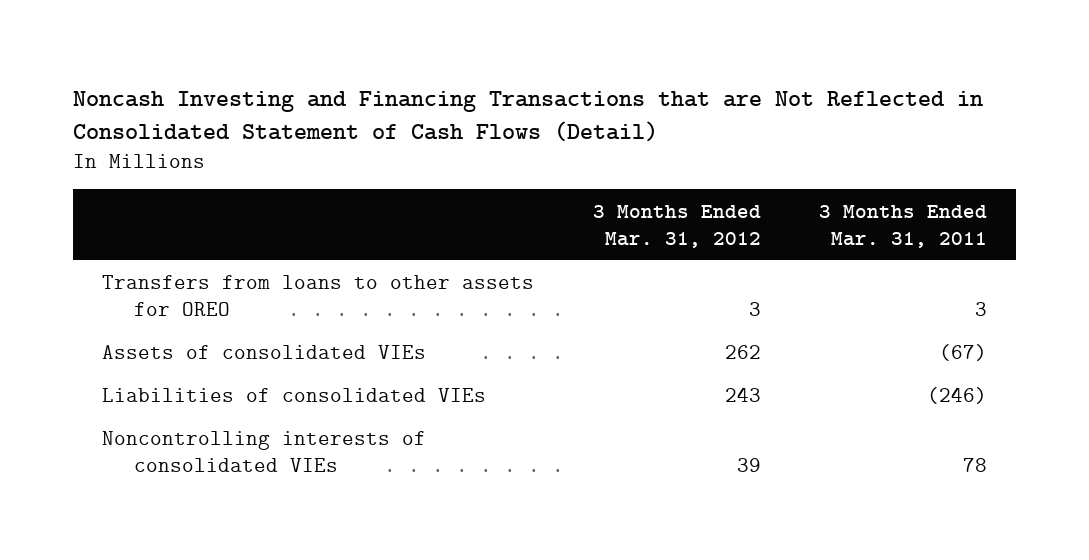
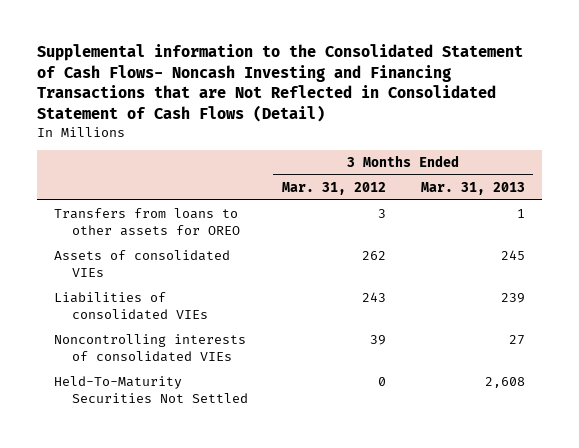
- Noncash Investing and Financing Transactions that are Not Reflected in Consolidated Statement of Cash Flows (Detail)
+ Supplemental information to the Consolidated Statement of Cash Flows- Noncash Investing and Financing Transactions that are Not Reflected in Consolidated Statement of Cash Flows (Detail)
- | 3 Months Ended Mar. 31, 2012 | 3 Months Ended Mar. 31, 2011
+ | 3 Months Ended Mar. 31, 2012 | 3 Months Ended Mar. 31, 2013
+ Held-To-Maturity Securities Not Settled | 0 | 2,608

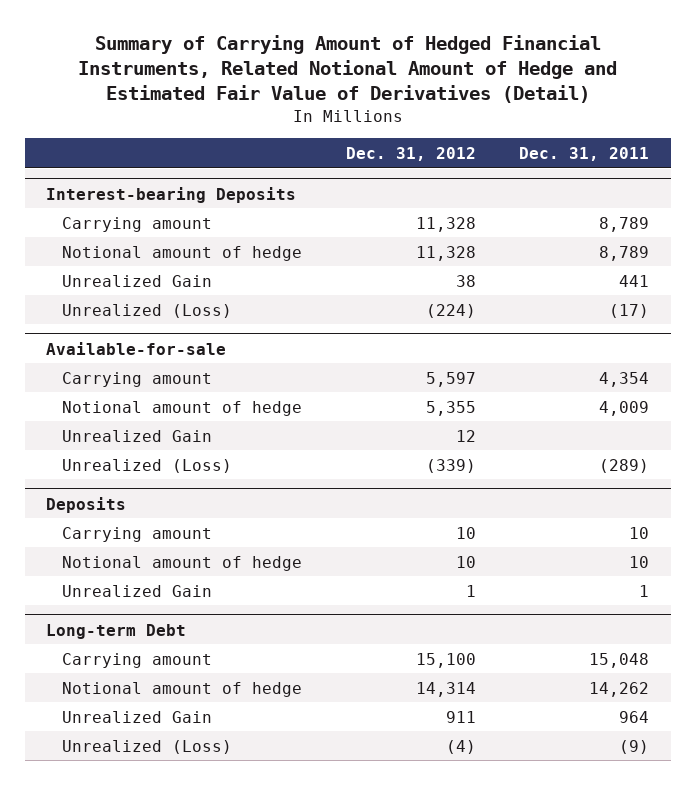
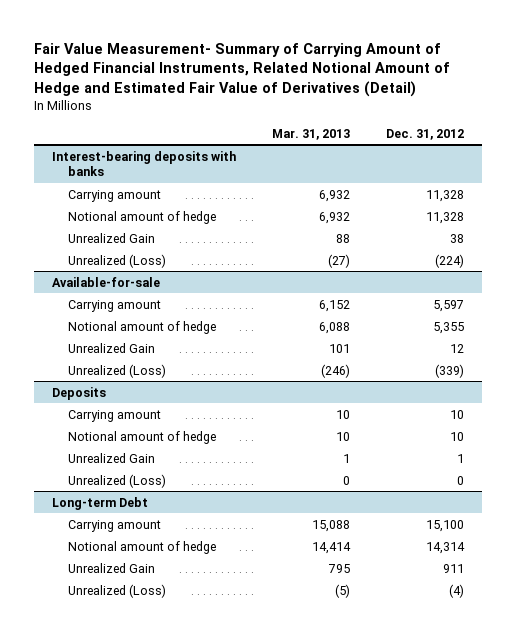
- Summary of Carrying Amount of Hedged Financial Instruments, Related Notional Amount of Hedge and Estimated Fair Value of Derivatives (Detail)
+ Fair Value Measurement- Summary of Carrying Amount of Hedged Financial Instruments, Related Notional Amount of Hedge and Estimated Fair Value of Derivatives (Detail)
- | Dec. 31, 2012 | Dec. 31, 2011
+ | Mar. 31, 2013 | Dec. 31, 2012
- Interest-bearing Deposits
+ Interest-bearing deposits with banks
@ Deposits
+ Unrealized (Loss) | 0 | 0

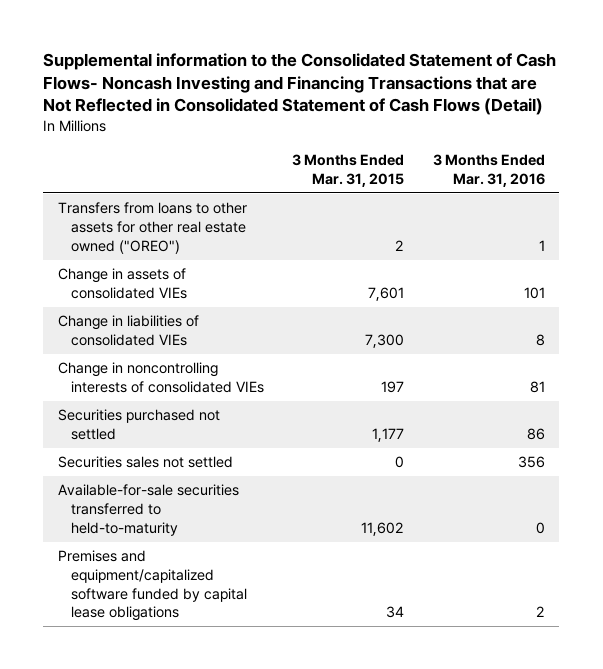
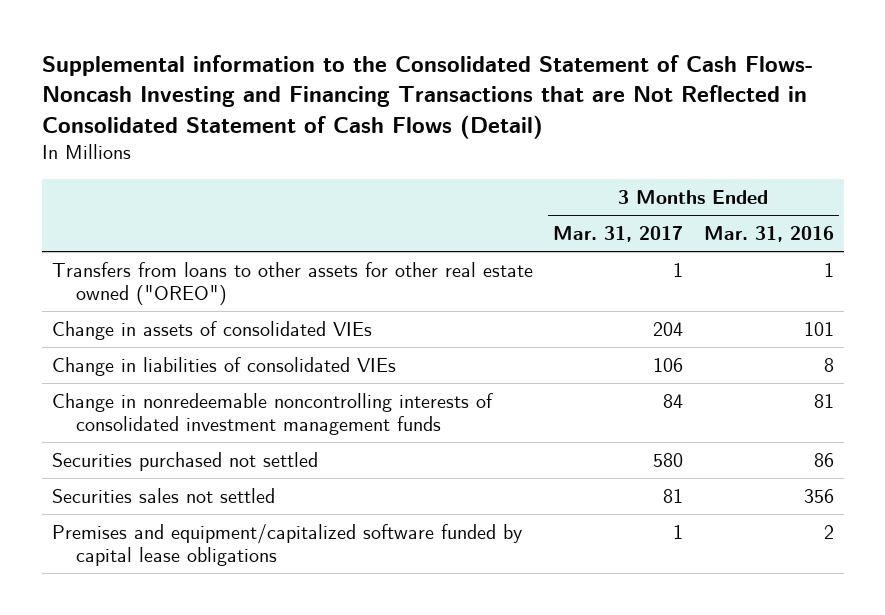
- | 3 Months Ended Mar. 31, 2015 | 3 Months Ended Mar. 31, 2016
+ | 3 Months Ended Mar. 31, 2017 | 3 Months Ended Mar. 31, 2016
- Change in noncontrolling interests of consolidated VIEs | 197 | 81
+ Change in nonredeemable noncontrolling interests of consolidated investment management funds | 84 | 81
- Available-for-sale securities transferred to held-to-maturity | 11,602 | 0

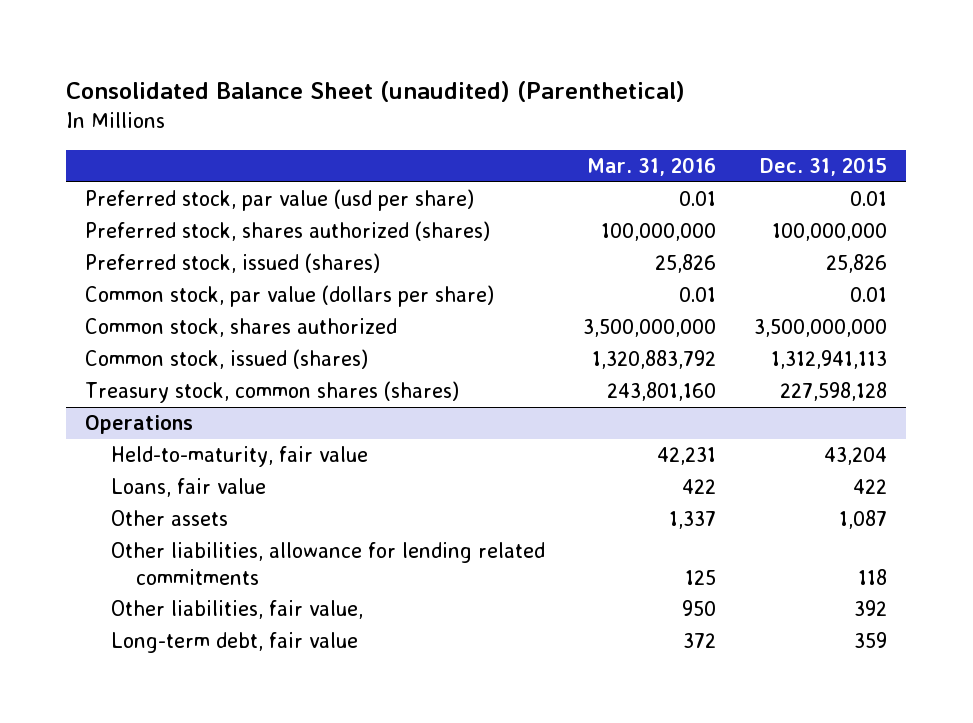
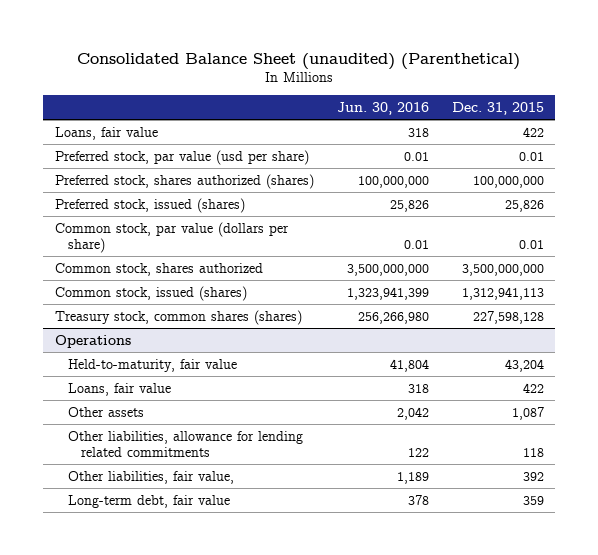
- | Mar. 31, 2016 | Dec. 31, 2015
+ | Jun. 30, 2016 | Dec. 31, 2015
+ Loans, fair value | 318 | 422

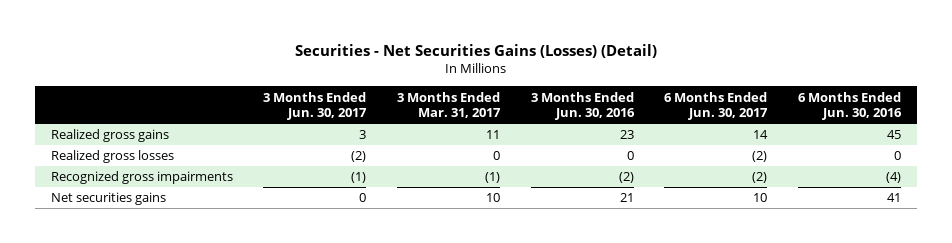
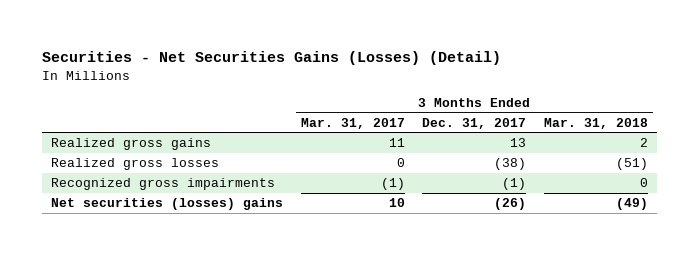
- | 3 Months Ended Jun. 30, 2017 | 3 Months Ended Mar. 31, 2017 | 3 Months Ended Jun. 30, 2016 | 6 Months Ended Jun. 30, 2017 | 6 Months Ended Jun. 30, 2016
+ | 3 Months Ended Mar. 31, 2017 | 3 Months Ended Dec. 31, 2017 | 3 Months Ended Mar. 31, 2018
- Net securities gains | 0 | 10 | 21 | 10 | 41
+ Net securities (losses) gains | 10 | (26) | (49)

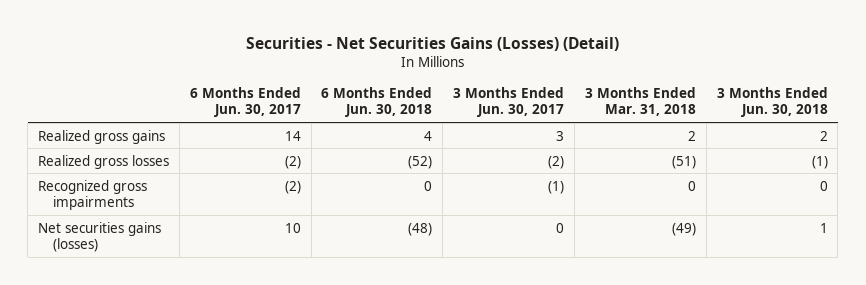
- | 3 Months Ended Mar. 31, 2017 | 3 Months Ended Dec. 31, 2017 | 3 Months Ended Mar. 31, 2018
+ | 6 Months Ended Jun. 30, 2017 | 6 Months Ended Jun. 30, 2018 | 3 Months Ended Jun. 30, 2017 | 3 Months Ended Mar. 31, 2018 | 3 Months Ended Jun. 30, 2018
- Net securities (losses) gains | 10 | (26) | (49)
+ Net securities gains (losses) | 10 | (48) | 0 | (49) | 1

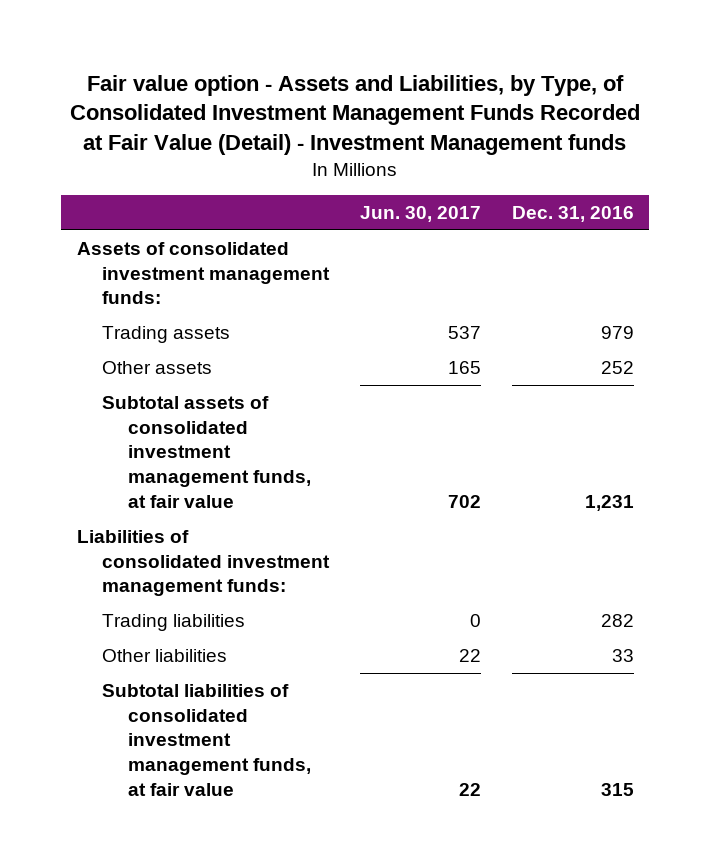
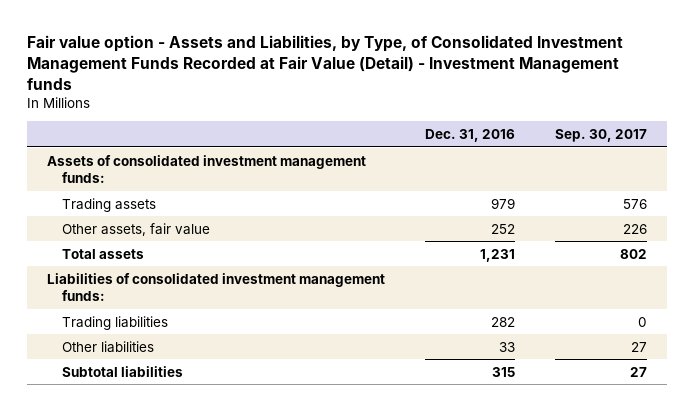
- | Jun. 30, 2017 | Dec. 31, 2016
+ | Dec. 31, 2016 | Sep. 30, 2017
- Other assets | 165 | 252
- Subtotal assets of consolidated investment management funds, at fair value | 702 | 1,231
+ Other assets, fair value | 252 | 226
+ Total assets | 1,231 | 802
- Subtotal liabilities of consolidated investment management funds, at fair value | 22 | 315
+ Subtotal liabilities | 315 | 27

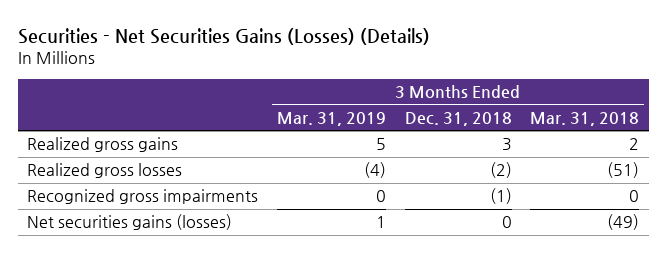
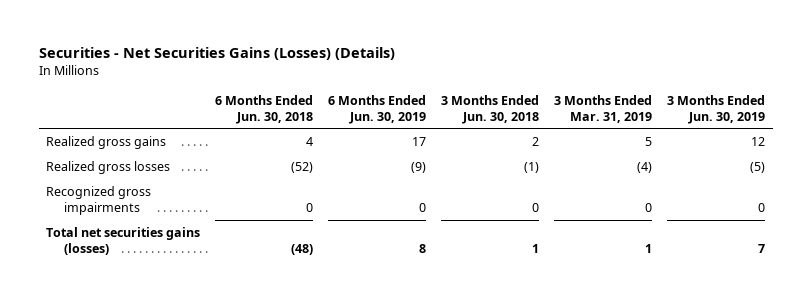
- | 3 Months Ended Mar. 31, 2019 | 3 Months Ended Dec. 31, 2018 | 3 Months Ended Mar. 31, 2018
+ | 6 Months Ended Jun. 30, 2018 | 6 Months Ended Jun. 30, 2019 | 3 Months Ended Jun. 30, 2018 | 3 Months Ended Mar. 31, 2019 | 3 Months Ended Jun. 30, 2019
- Net securities gains (losses) | 1 | 0 | (49)
+ Total net securities gains (losses) | (48) | 8 | 1 | 1 | 7

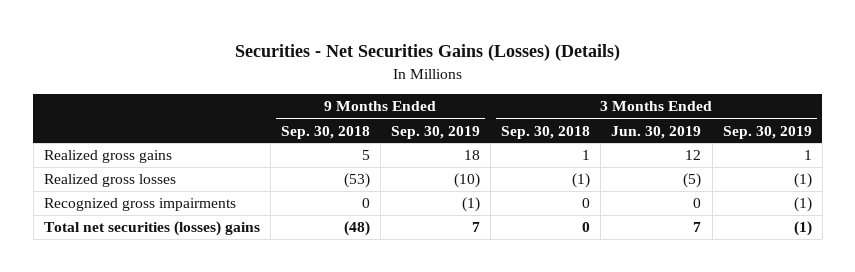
- | 6 Months Ended Jun. 30, 2018 | 6 Months Ended Jun. 30, 2019 | 3 Months Ended Jun. 30, 2018 | 3 Months Ended Mar. 31, 2019 | 3 Months Ended Jun. 30, 2019
+ | 9 Months Ended Sep. 30, 2018 | 9 Months Ended Sep. 30, 2019 | 3 Months Ended Sep. 30, 2018 | 3 Months Ended Jun. 30, 2019 | 3 Months Ended Sep. 30, 2019
- Total net securities gains (losses) | (48) | 8 | 1 | 1 | 7
+ Total net securities (losses) gains | (48) | 7 | 0 | 7 | (1)

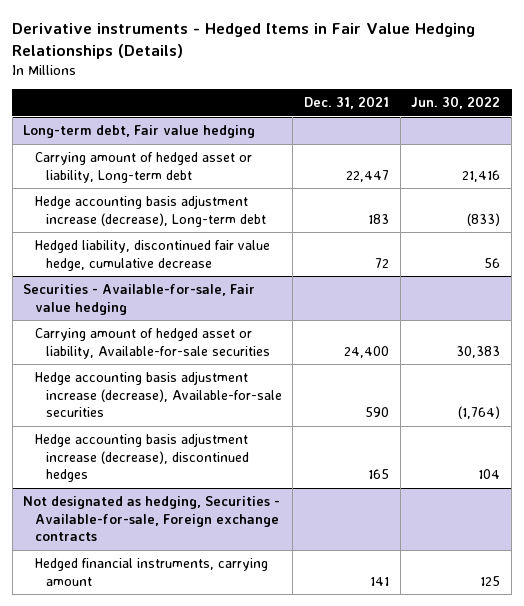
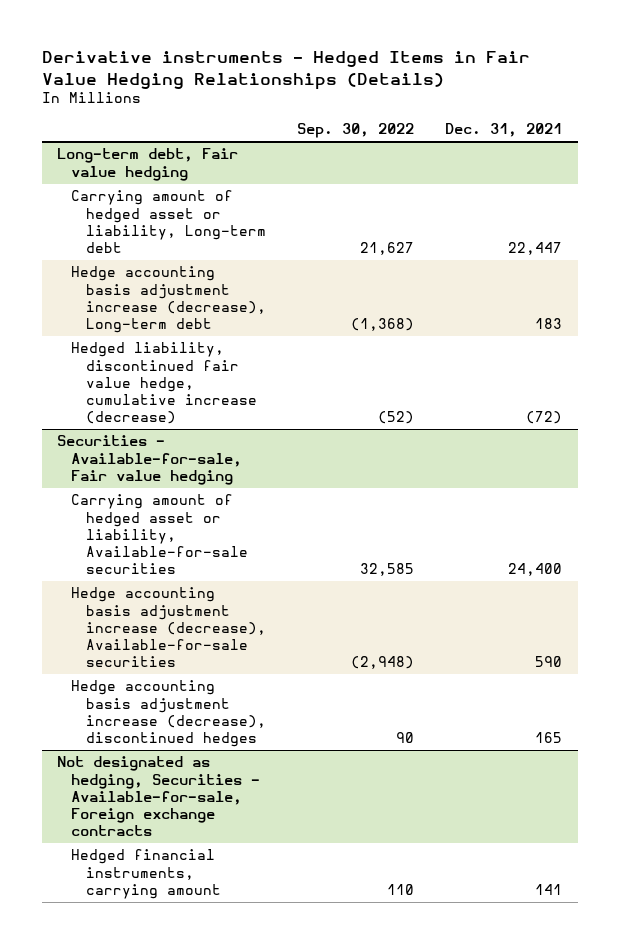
- | Dec. 31, 2021 | Jun. 30, 2022
+ | Sep. 30, 2022 | Dec. 31, 2021
@ Long-term debt, Fair value hedging
- Hedged liability, discontinued fair value hedge, cumulative decrease | 72 | 56
+ Hedged liability, discontinued fair value hedge, cumulative increase (decrease) | (52) | (72)

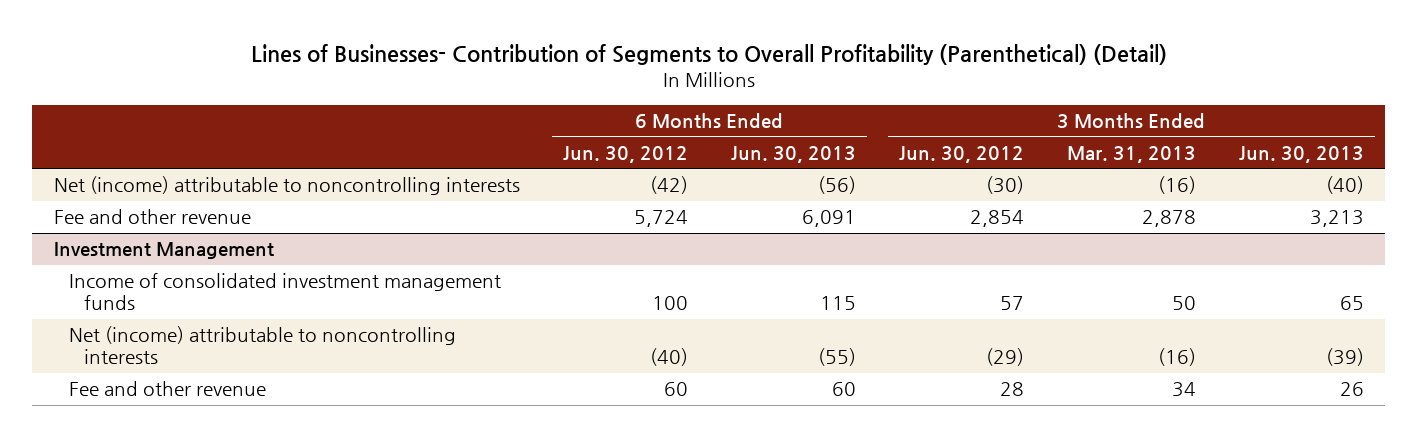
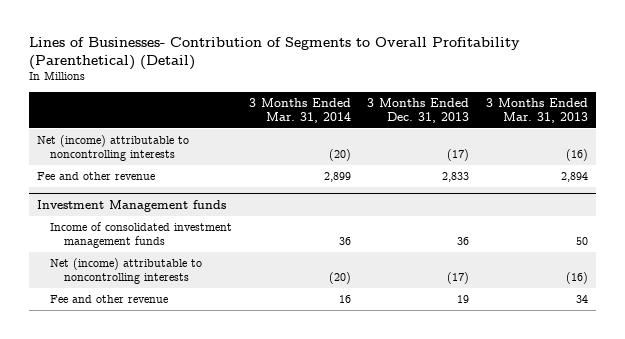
- | 6 Months Ended Jun. 30, 2012 | 6 Months Ended Jun. 30, 2013 | 3 Months Ended Jun. 30, 2012 | 3 Months Ended Mar. 31, 2013 | 3 Months Ended Jun. 30, 2013
+ | 3 Months Ended Mar. 31, 2014 | 3 Months Ended Dec. 31, 2013 | 3 Months Ended Mar. 31, 2013
- Fee and other revenue | 5,724 | 6,091 | 2,854 | 2,878 | 3,213
- Investment Management
+ Fee and other revenue | 2,899 | 2,833 | 2,894
+ Investment Management funds

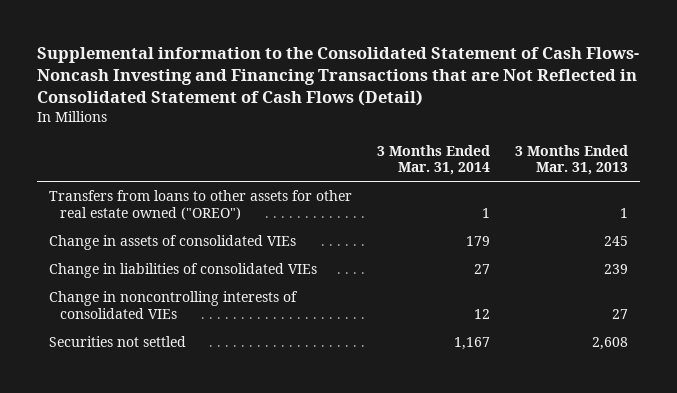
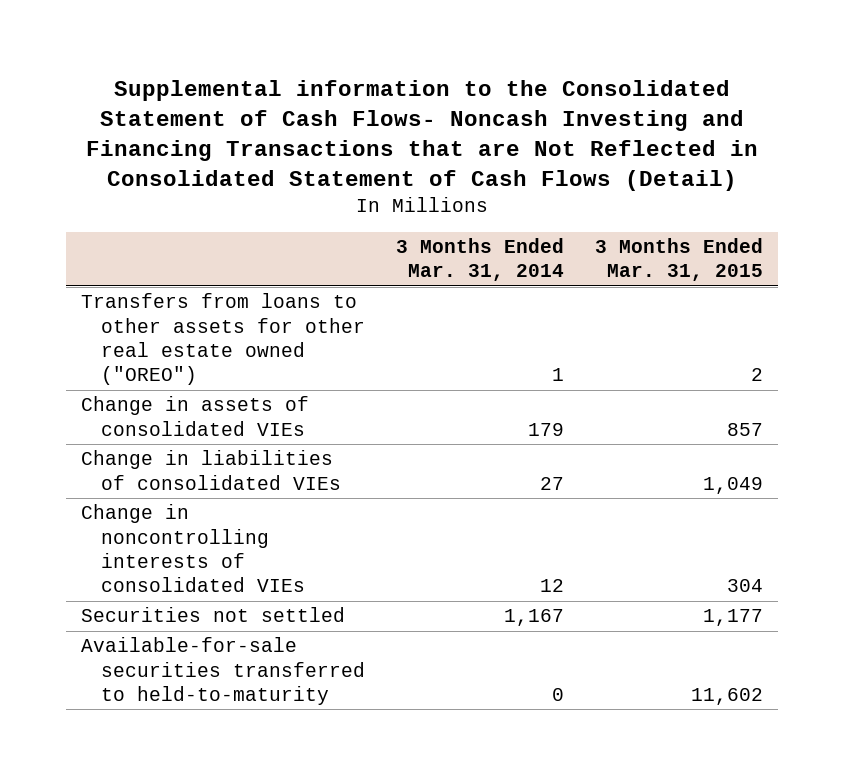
- | 3 Months Ended Mar. 31, 2014 | 3 Months Ended Mar. 31, 2013
+ | 3 Months Ended Mar. 31, 2014 | 3 Months Ended Mar. 31, 2015
+ Available-for-sale securities transferred to held-to-maturity | 0 | 11,602

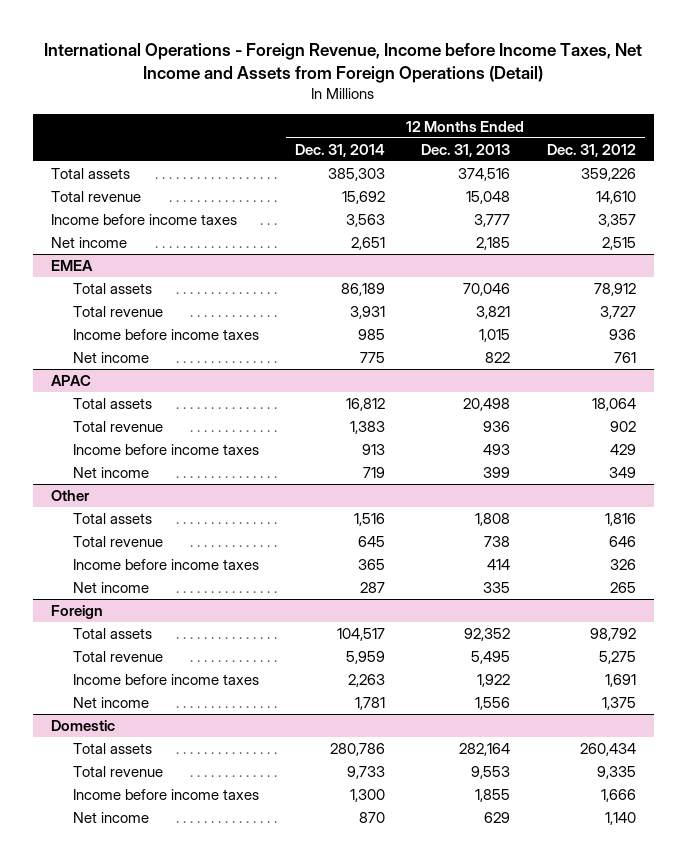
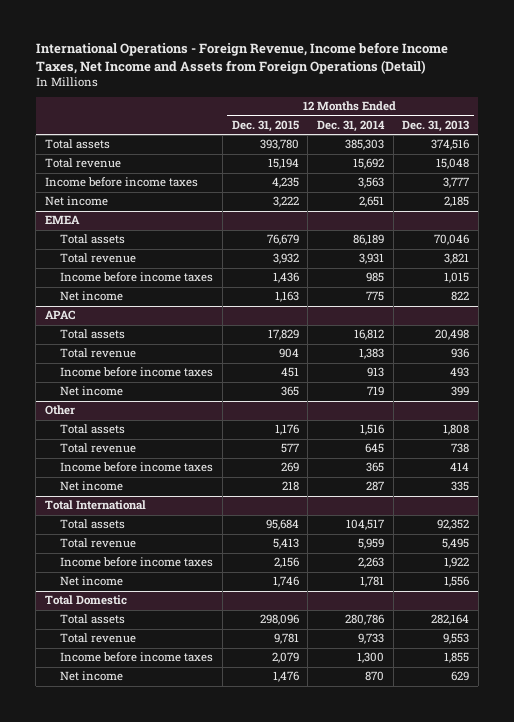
- | 12 Months Ended Dec. 31, 2014 | 12 Months Ended Dec. 31, 2013 | 12 Months Ended Dec. 31, 2012
+ | 12 Months Ended Dec. 31, 2015 | 12 Months Ended Dec. 31, 2014 | 12 Months Ended Dec. 31, 2013
- Foreign
+ Total International
- Domestic
+ Total Domestic

